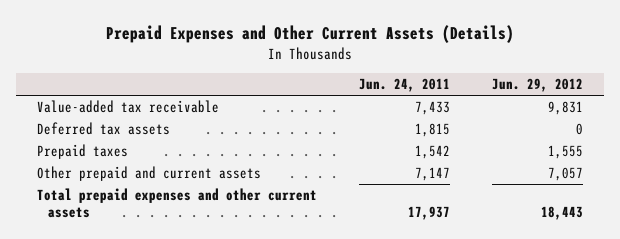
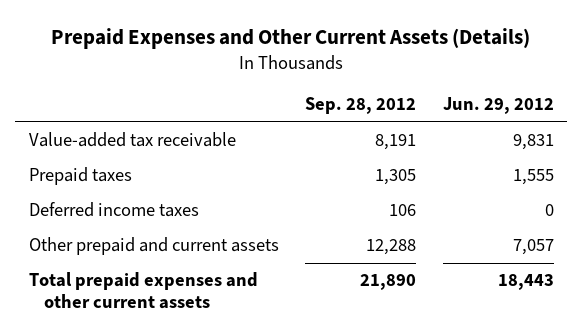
- | Jun. 24, 2011 | Jun. 29, 2012
+ | Sep. 28, 2012 | Jun. 29, 2012
- Deferred tax assets | 1,815 | 0
+ Deferred income taxes | 106 | 0

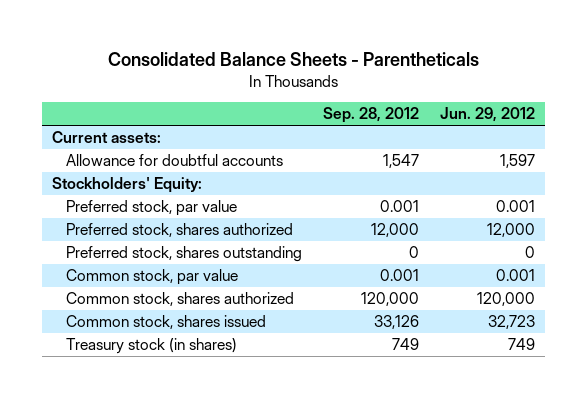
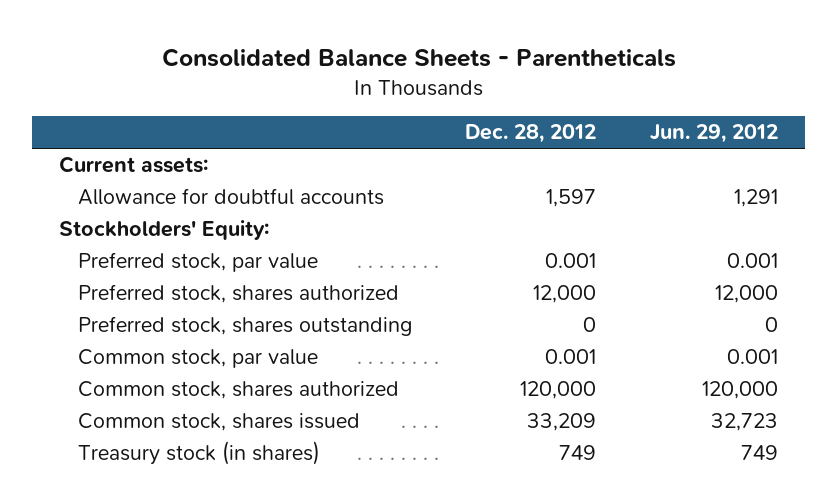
- | Sep. 28, 2012 | Jun. 29, 2012
+ | Dec. 28, 2012 | Jun. 29, 2012
- Allowance for doubtful accounts | 1,547 | 1,597
+ Allowance for doubtful accounts | 1,597 | 1,291

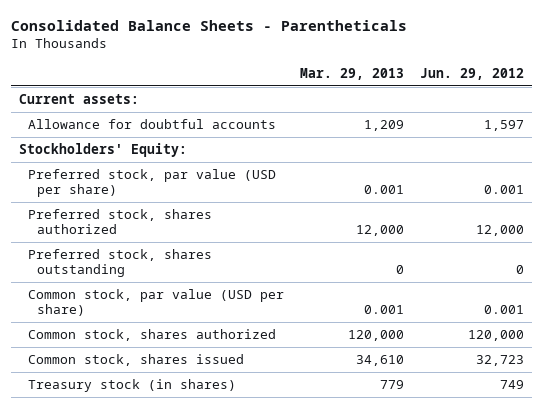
- | Dec. 28, 2012 | Jun. 29, 2012
+ | Mar. 29, 2013 | Jun. 29, 2012
- Allowance for doubtful accounts | 1,597 | 1,291
+ Allowance for doubtful accounts | 1,209 | 1,597
- Preferred stock, par value | 0.001 | 0.001
+ Preferred stock, par value (USD per share) | 0.001 | 0.001
- Common stock, par value | 0.001 | 0.001
+ Common stock, par value (USD per share) | 0.001 | 0.001

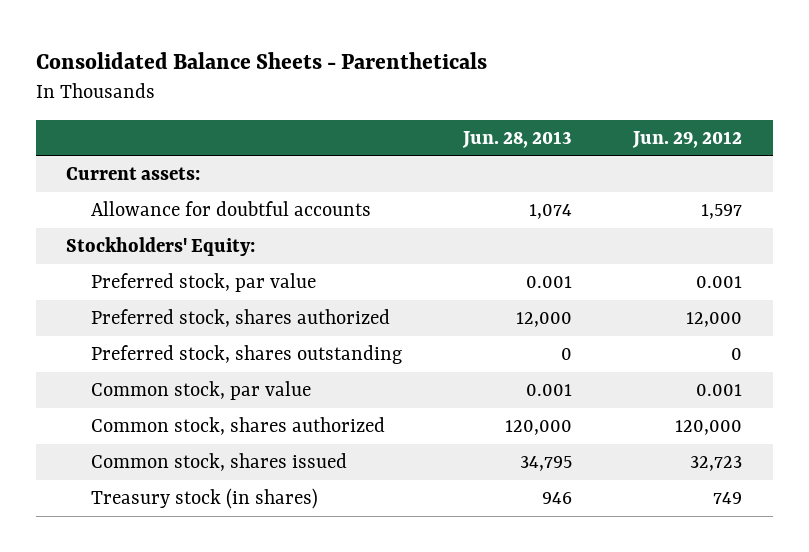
- | Mar. 29, 2013 | Jun. 29, 2012
+ | Jun. 28, 2013 | Jun. 29, 2012
- Preferred stock, par value (USD per share) | 0.001 | 0.001
+ Preferred stock, par value | 0.001 | 0.001
- Common stock, par value (USD per share) | 0.001 | 0.001
+ Common stock, par value | 0.001 | 0.001

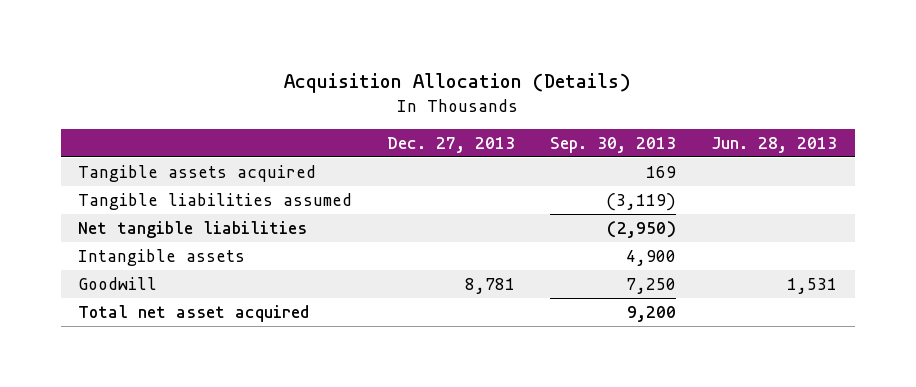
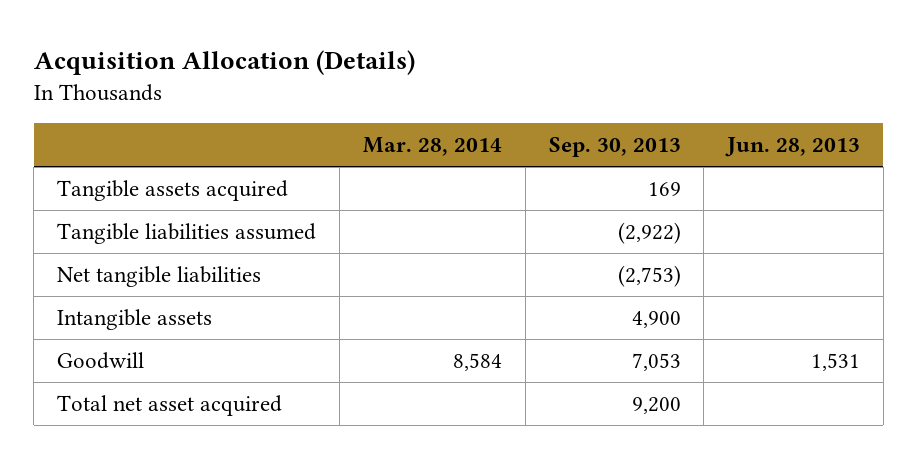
- | Dec. 27, 2013 | Sep. 30, 2013 | Jun. 28, 2013
+ | Mar. 28, 2014 | Sep. 30, 2013 | Jun. 28, 2013
- Tangible liabilities assumed | | (3,119) |
- Net tangible liabilities | | (2,950) |
+ Tangible liabilities assumed | | (2,922) |
+ Net tangible liabilities | | (2,753) |
- Goodwill | 8,781 | 7,250 | 1,531
+ Goodwill | 8,584 | 7,053 | 1,531

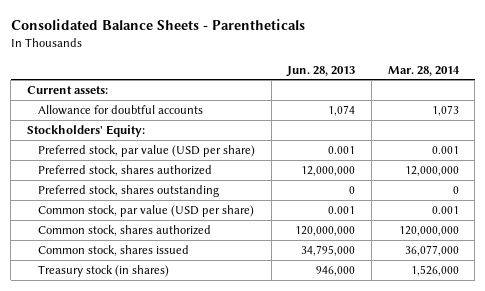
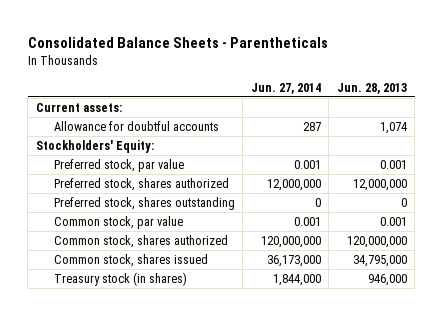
- | Jun. 28, 2013 | Mar. 28, 2014
+ | Jun. 27, 2014 | Jun. 28, 2013
- Preferred stock, par value (USD per share) | 0.001 | 0.001
+ Preferred stock, par value | 0.001 | 0.001
- Common stock, par value (USD per share) | 0.001 | 0.001
+ Common stock, par value | 0.001 | 0.001

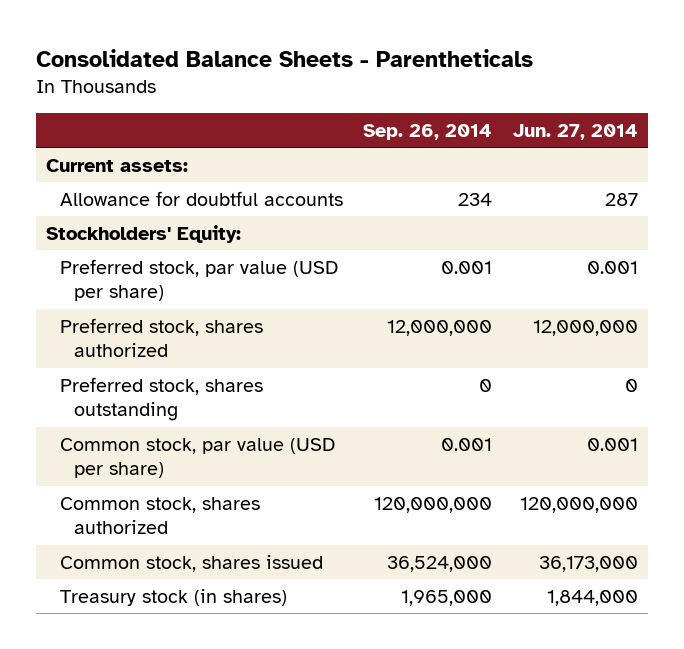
- | Jun. 27, 2014 | Jun. 28, 2013
+ | Sep. 26, 2014 | Jun. 27, 2014
- Preferred stock, par value | 0.001 | 0.001
+ Preferred stock, par value (USD per share) | 0.001 | 0.001
- Common stock, par value | 0.001 | 0.001
+ Common stock, par value (USD per share) | 0.001 | 0.001

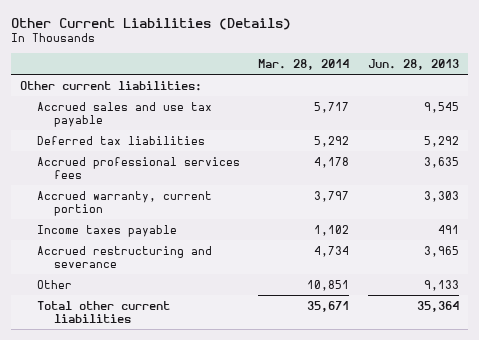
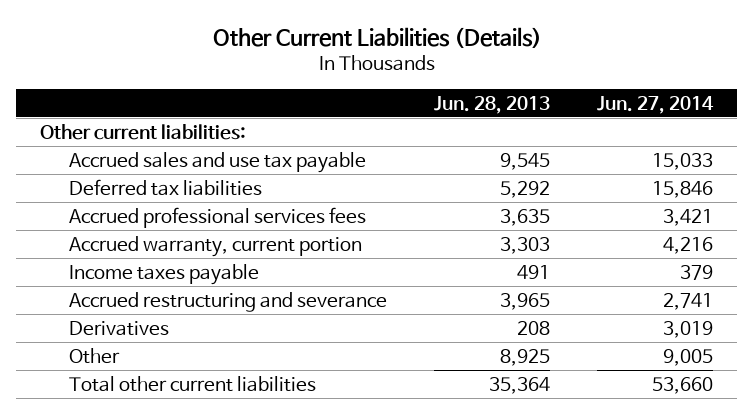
- | Mar. 28, 2014 | Jun. 28, 2013
+ | Jun. 28, 2013 | Jun. 27, 2014
- Other | 10,851 | 9,133
+ Derivatives | 208 | 3,019
+ Other | 8,925 | 9,005

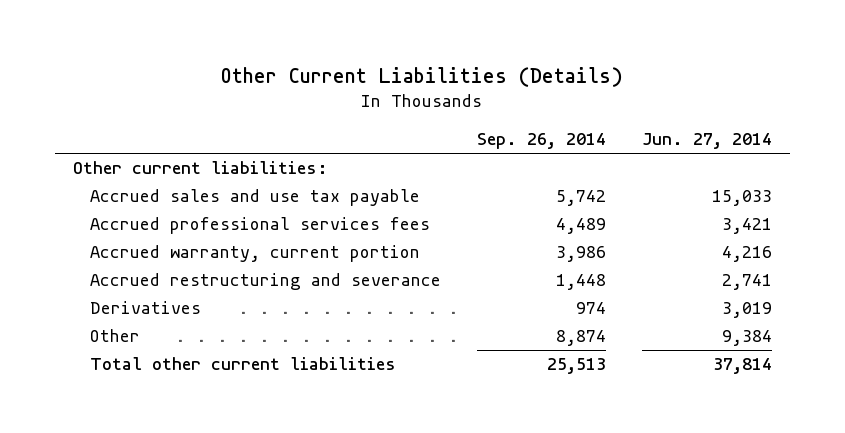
- | Jun. 28, 2013 | Jun. 27, 2014
+ | Sep. 26, 2014 | Jun. 27, 2014
- Deferred tax liabilities | 5,292 | 15,846
- Income taxes payable | 491 | 379
- Other | 8,925 | 9,005
- Total other current liabilities | 35,364 | 53,660
+ Other | 8,874 | 9,384
+ Total other current liabilities | 25,513 | 37,814

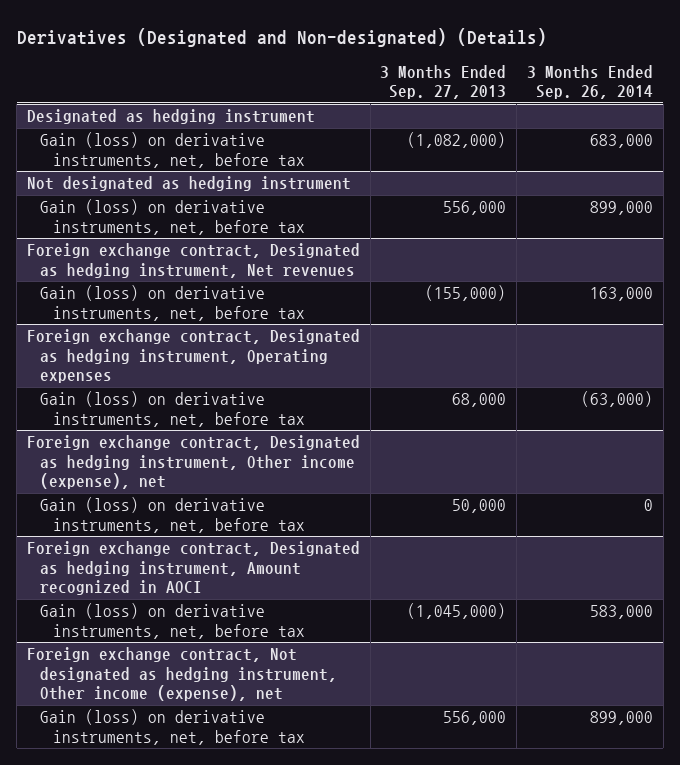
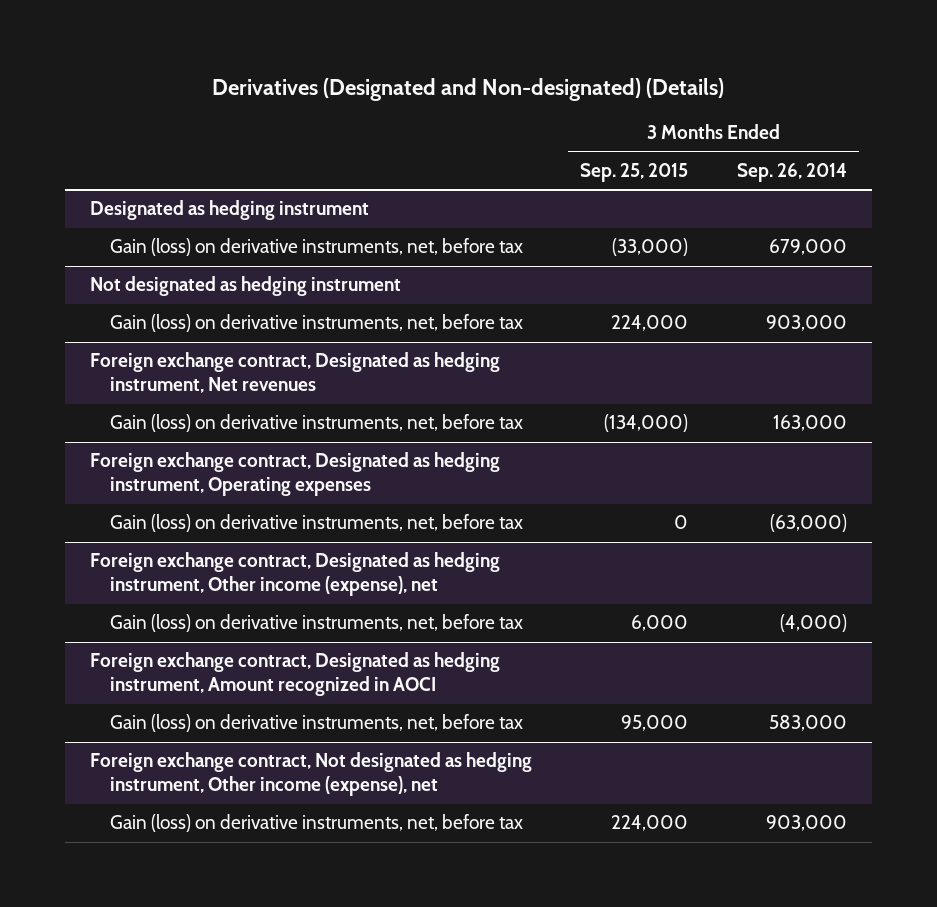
- | 3 Months Ended Sep. 27, 2013 | 3 Months Ended Sep. 26, 2014
+ | 3 Months Ended Sep. 25, 2015 | 3 Months Ended Sep. 26, 2014
@ Designated as hedging instrument
- Gain (loss) on derivative instruments, net, before tax | (1,082,000) | 683,000
+ Gain (loss) on derivative instruments, net, before tax | (33,000) | 679,000
@ Not designated as hedging instrument
- Gain (loss) on derivative instruments, net, before tax | 556,000 | 899,000
+ Gain (loss) on derivative instruments, net, before tax | 224,000 | 903,000
@ Foreign exchange contract, Designated as hedging instrument, Other income (expense), net
- Gain (loss) on derivative instruments, net, before tax | 50,000 | 0
+ Gain (loss) on derivative instruments, net, before tax | 6,000 | (4,000)
@ Foreign exchange contract, Not designated as hedging instrument, Other income (expense), net
- Gain (loss) on derivative instruments, net, before tax | 556,000 | 899,000
+ Gain (loss) on derivative instruments, net, before tax | 224,000 | 903,000

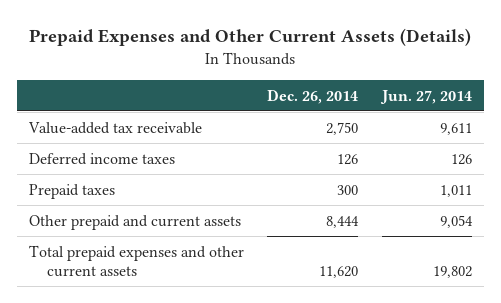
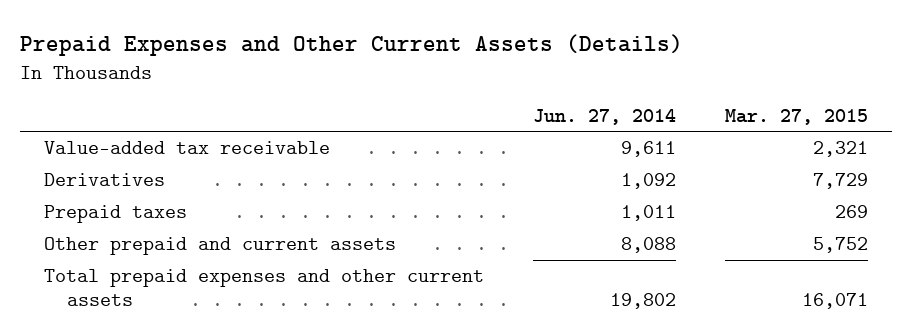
- | Dec. 26, 2014 | Jun. 27, 2014
+ | Jun. 27, 2014 | Mar. 27, 2015
- Deferred income taxes | 126 | 126
+ Derivatives | 1,092 | 7,729
- Other prepaid and current assets | 8,444 | 9,054
+ Other prepaid and current assets | 8,088 | 5,752

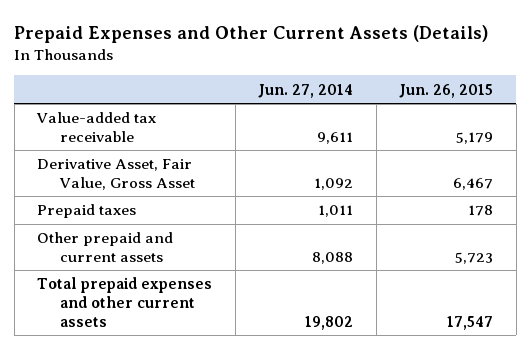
- | Jun. 27, 2014 | Mar. 27, 2015
+ | Jun. 27, 2014 | Jun. 26, 2015
- Derivatives | 1,092 | 7,729
+ Derivative Asset, Fair Value, Gross Asset | 1,092 | 6,467

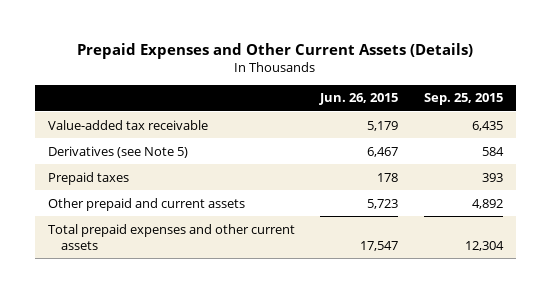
- | Jun. 27, 2014 | Jun. 26, 2015
+ | Jun. 26, 2015 | Sep. 25, 2015
- Derivative Asset, Fair Value, Gross Asset | 1,092 | 6,467
+ Derivatives (see Note 5) | 6,467 | 584

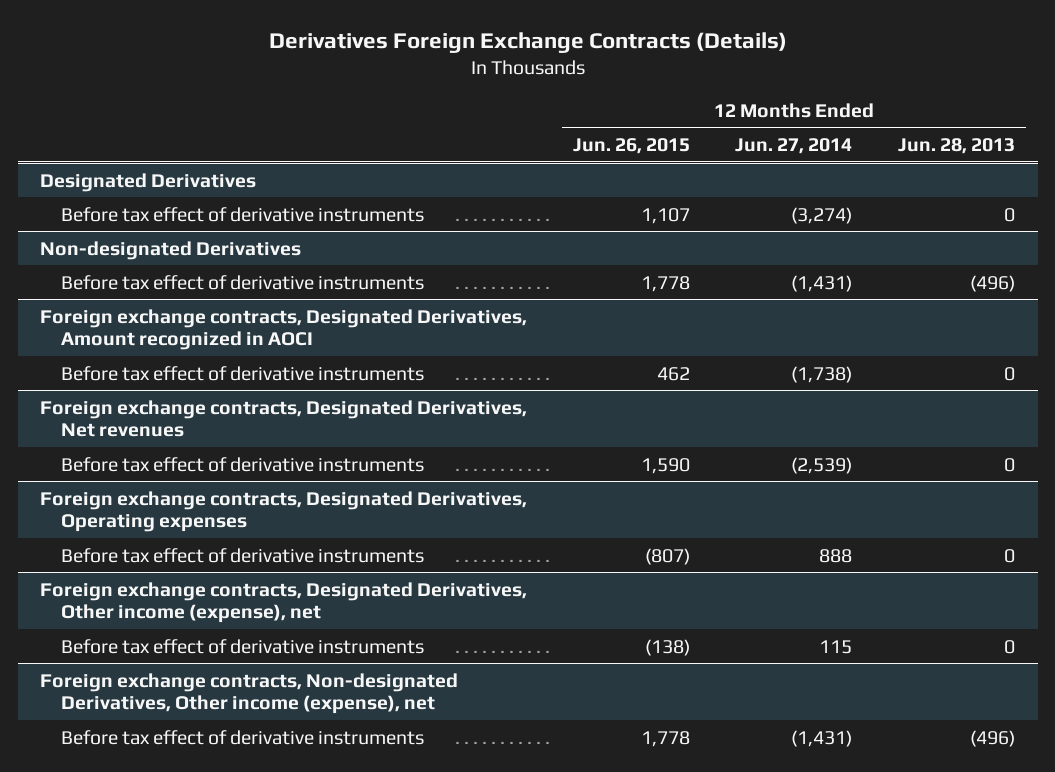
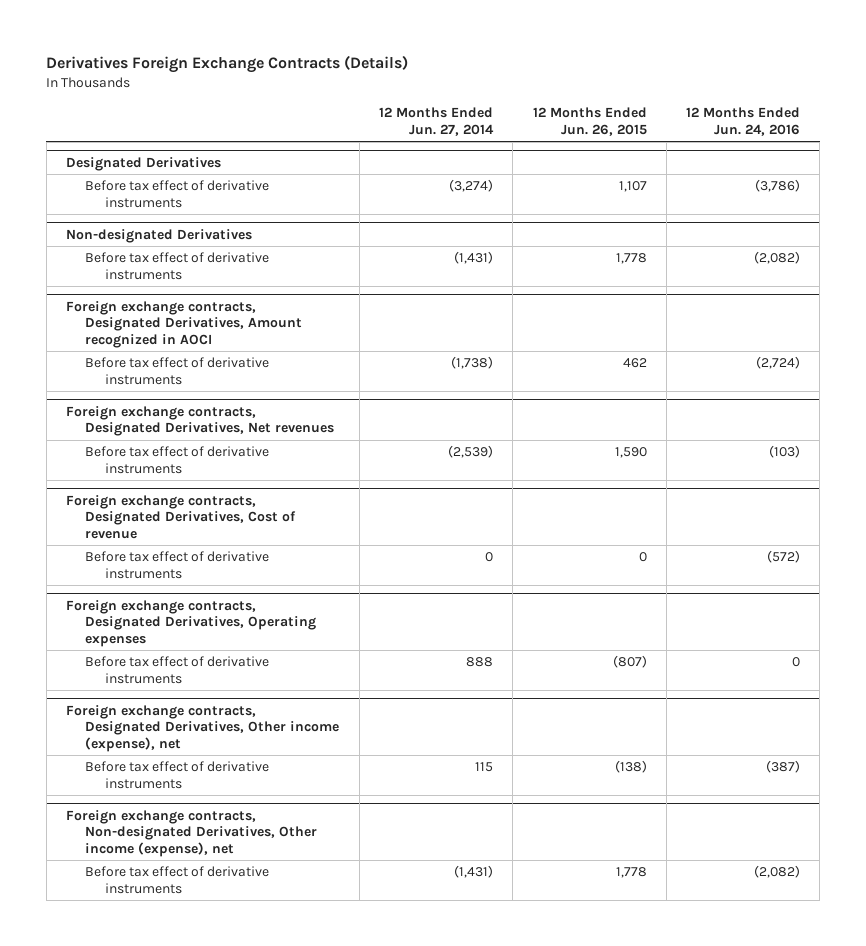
- | 12 Months Ended Jun. 26, 2015 | 12 Months Ended Jun. 27, 2014 | 12 Months Ended Jun. 28, 2013
+ | 12 Months Ended Jun. 27, 2014 | 12 Months Ended Jun. 26, 2015 | 12 Months Ended Jun. 24, 2016
+ Foreign exchange contracts, Designated Derivatives, Cost of revenue
+ Before tax effect of derivative instruments | 0 | 0 | (572)

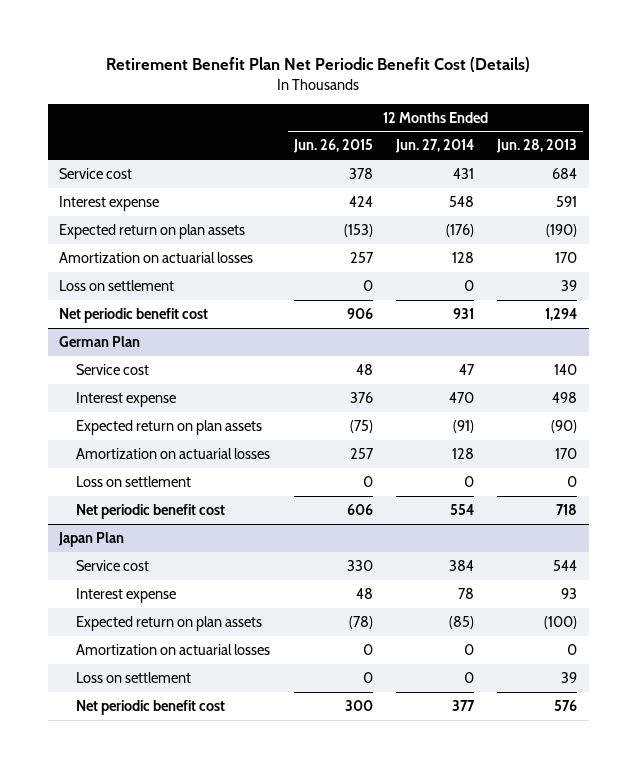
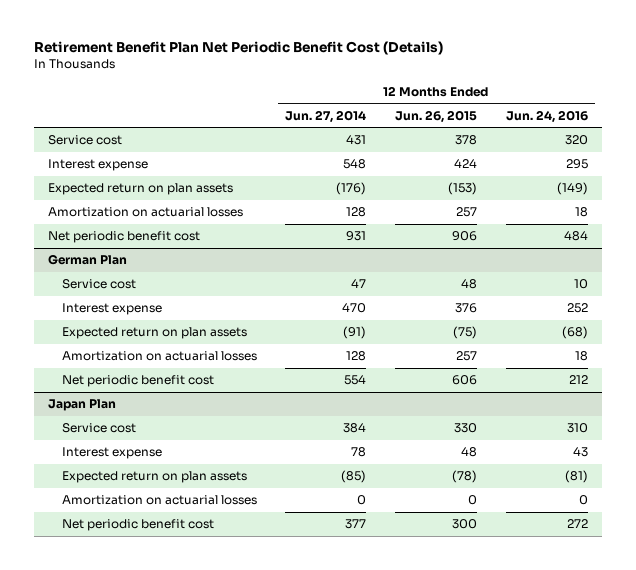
- | 12 Months Ended Jun. 26, 2015 | 12 Months Ended Jun. 27, 2014 | 12 Months Ended Jun. 28, 2013
+ | 12 Months Ended Jun. 27, 2014 | 12 Months Ended Jun. 26, 2015 | 12 Months Ended Jun. 24, 2016
- Loss on settlement | 0 | 0 | 39
@ German Plan
- Loss on settlement | 0 | 0 | 0
@ Japan Plan
- Loss on settlement | 0 | 0 | 39

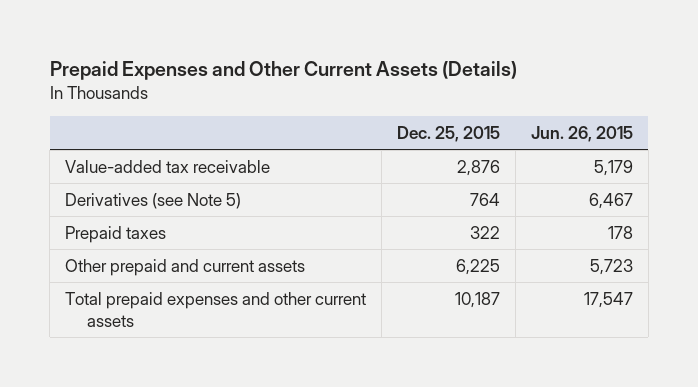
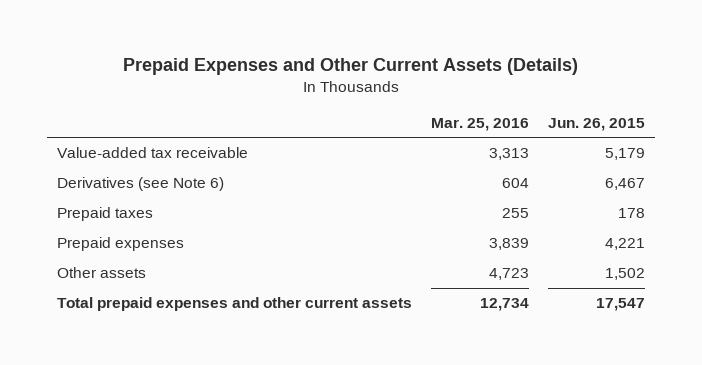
- | Dec. 25, 2015 | Jun. 26, 2015
+ | Mar. 25, 2016 | Jun. 26, 2015
- Derivatives (see Note 5) | 764 | 6,467
+ Derivatives (see Note 6) | 604 | 6,467
- Other prepaid and current assets | 6,225 | 5,723
+ Prepaid expenses | 3,839 | 4,221
+ Other assets | 4,723 | 1,502

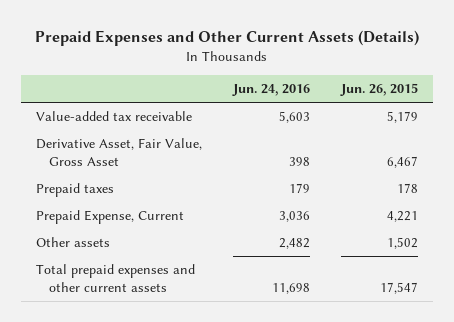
- | Mar. 25, 2016 | Jun. 26, 2015
+ | Jun. 24, 2016 | Jun. 26, 2015
- Derivatives (see Note 6) | 604 | 6,467
+ Derivative Asset, Fair Value, Gross Asset | 398 | 6,467
- Prepaid expenses | 3,839 | 4,221
+ Prepaid Expense, Current | 3,036 | 4,221

